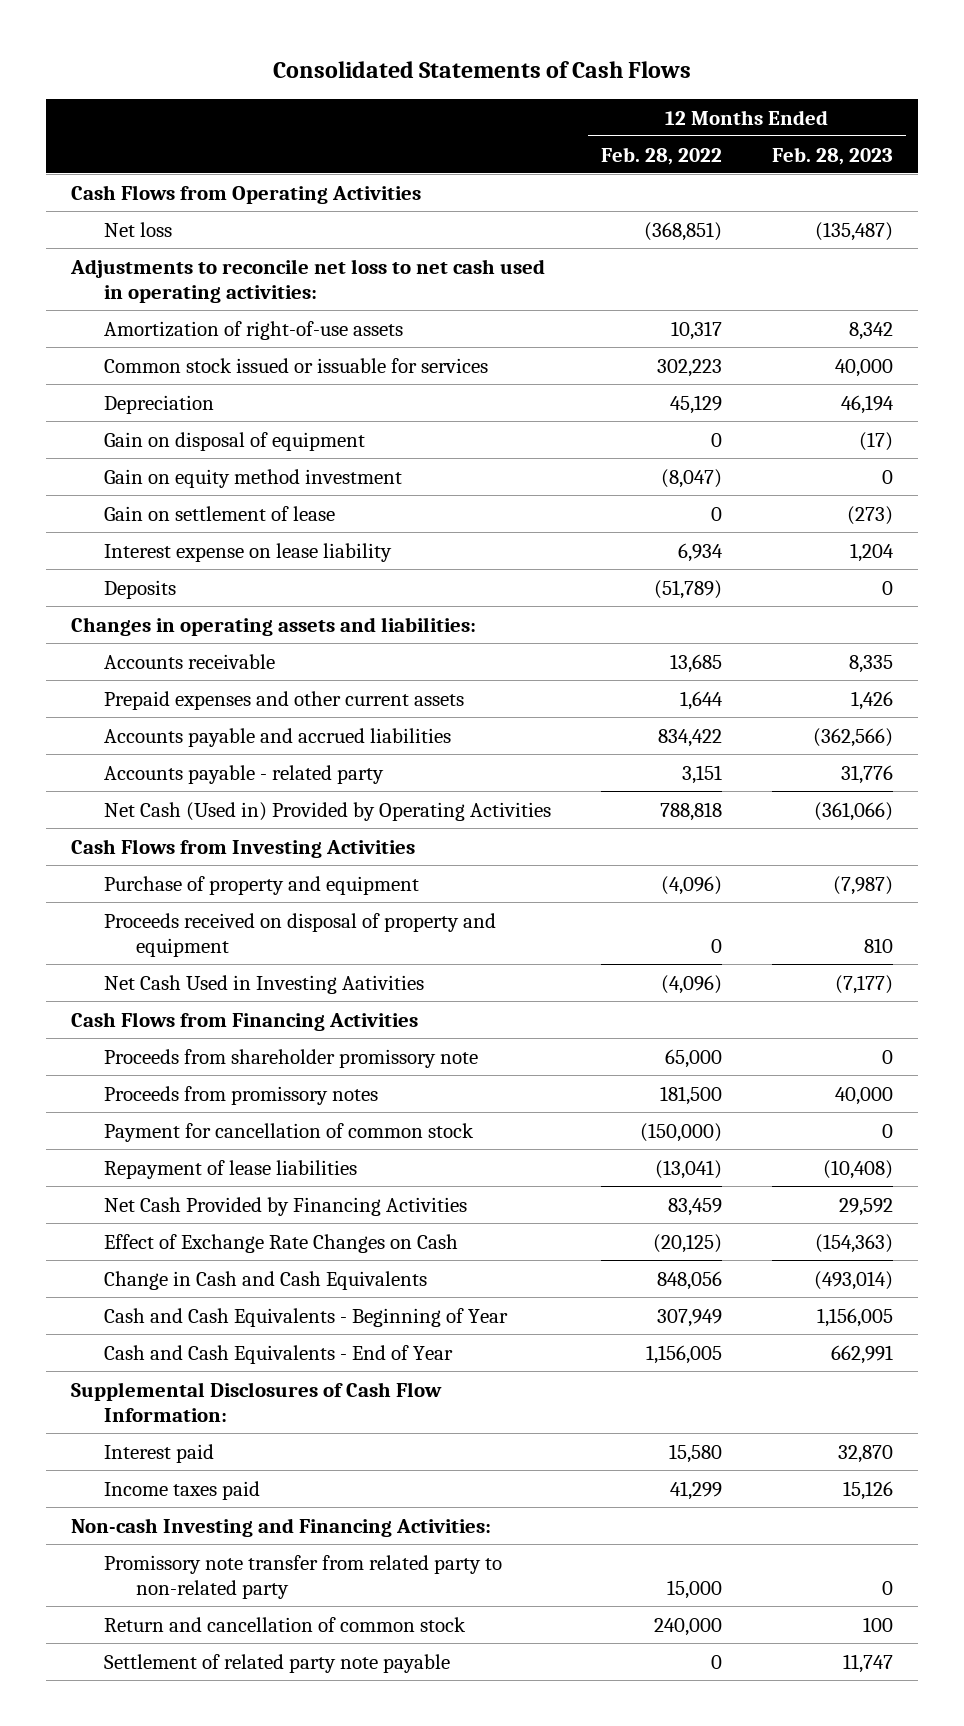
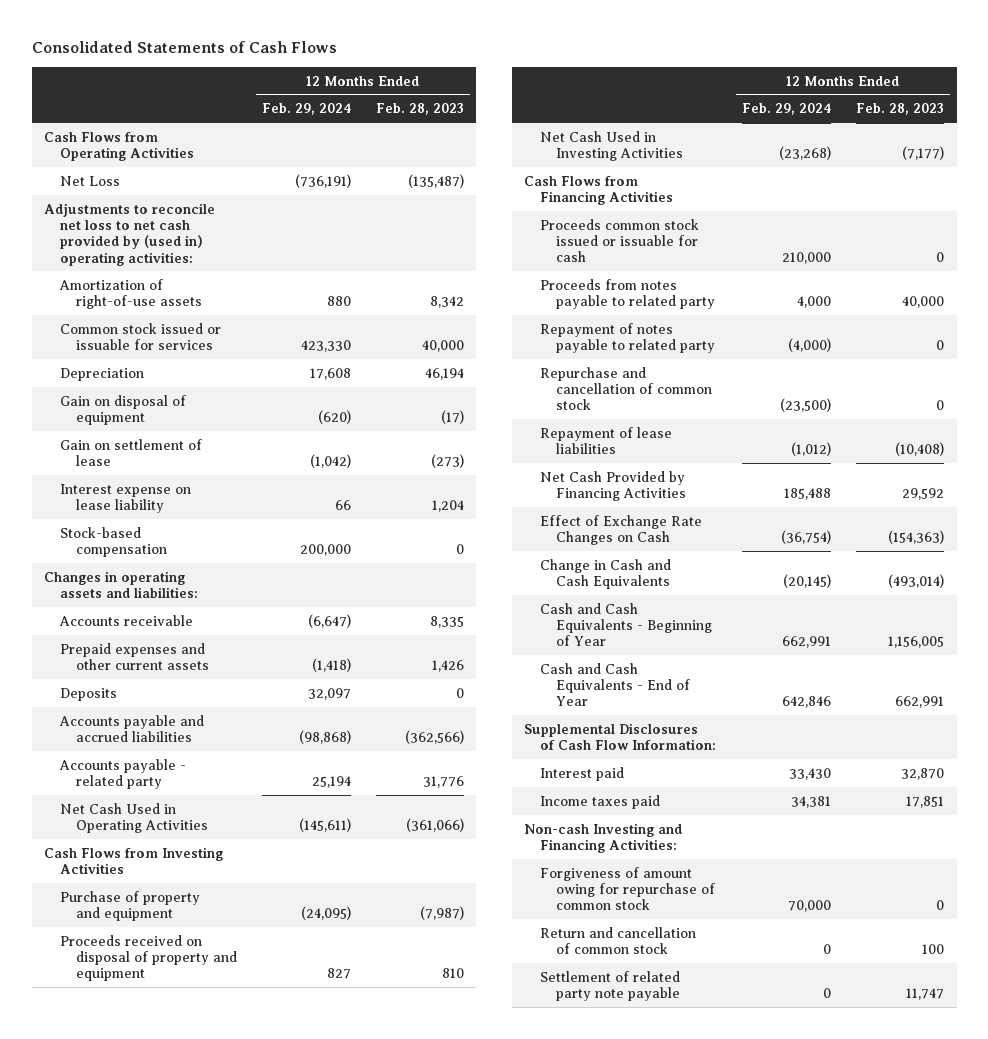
- | 12 Months Ended Feb. 28, 2022 | 12 Months Ended Feb. 28, 2023
+ | 12 Months Ended Feb. 29, 2024 | 12 Months Ended Feb. 28, 2023
- Net loss | (368,851) | (135,487)
- Adjustments to reconcile net loss to net cash used in operating activities:
+ Net Loss | (736,191) | (135,487)
+ Adjustments to reconcile net loss to net cash provided by (used in) operating activities:
- Gain on equity method investment | (8,047) | 0
+ Stock-based compensation | 200,000 | 0
moved down: Deposits | 32,097 | 0
- Net Cash (Used in) Provided by Operating Activities | 788,818 | (361,066)
+ Net Cash Used in Operating Activities | (145,611) | (361,066)
- Net Cash Used in Investing Aativities | (4,096) | (7,177)
+ Net Cash Used in Investing Activities | (23,268) | (7,177)
- Proceeds from shareholder promissory note | 65,000 | 0
- Proceeds from promissory notes | 181,500 | 40,000
- Payment for cancellation of common stock | (150,000) | 0
+ Proceeds common stock issued or issuable for cash | 210,000 | 0
+ Proceeds from notes payable to related party | 4,000 | 40,000
+ Repayment of notes payable to related party | (4,000) | 0
+ Repurchase and cancellation of common stock | (23,500) | 0
- Income taxes paid | 41,299 | 15,126
+ Income taxes paid | 34,381 | 17,851
- Promissory note transfer from related party to non-related party | 15,000 | 0
+ Forgiveness of amount owing for repurchase of common stock | 70,000 | 0

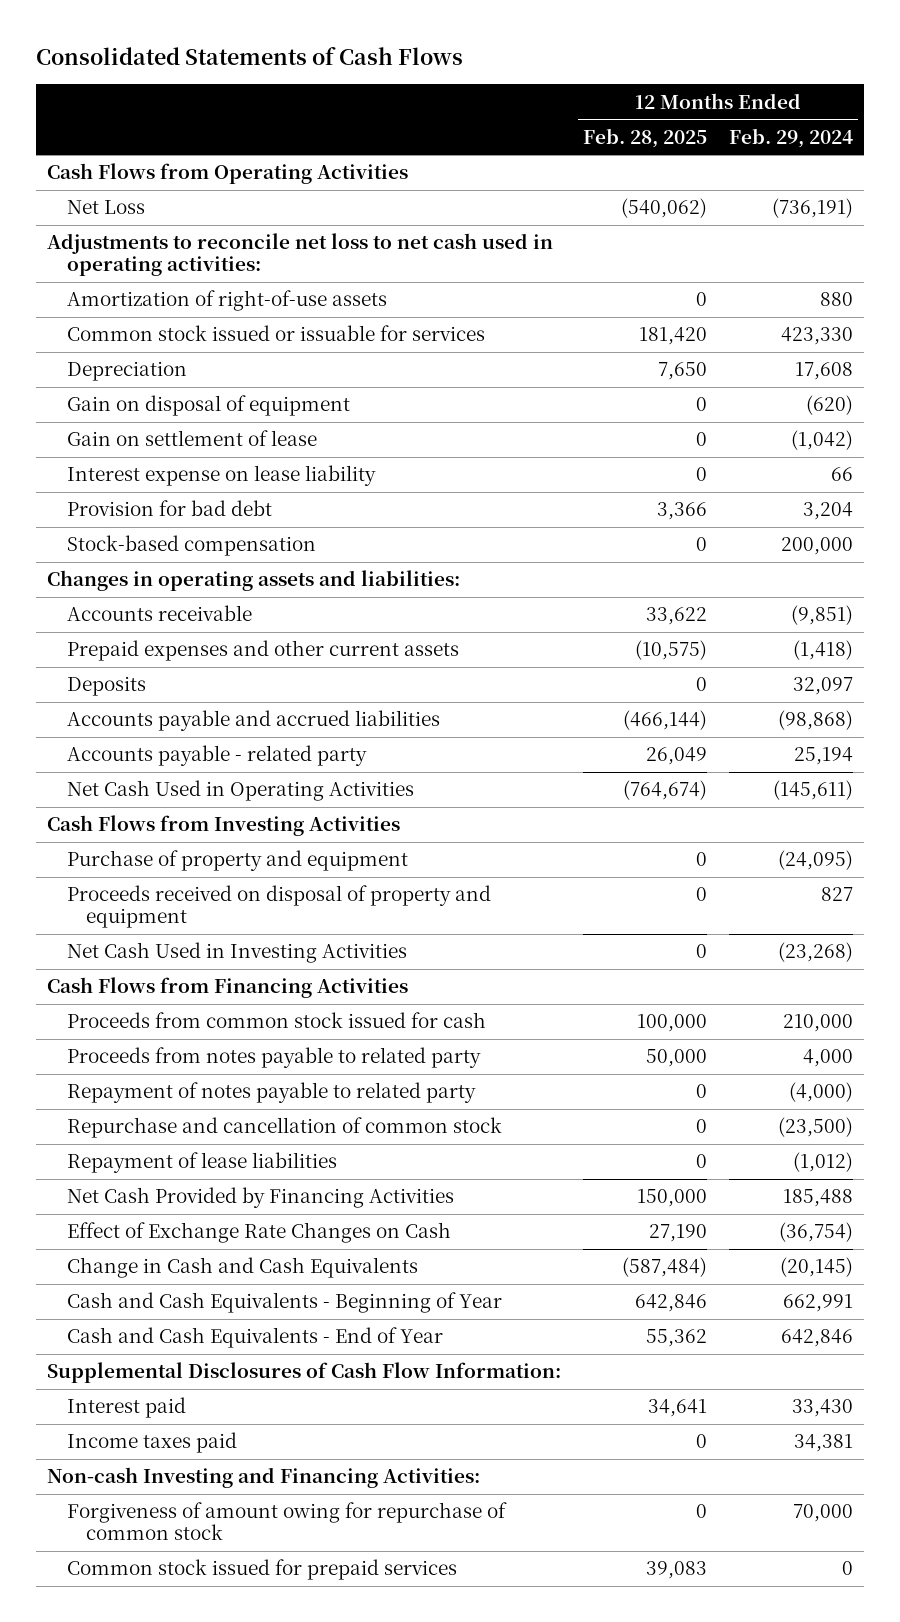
- | 12 Months Ended Feb. 29, 2024 | 12 Months Ended Feb. 28, 2023
+ | 12 Months Ended Feb. 28, 2025 | 12 Months Ended Feb. 29, 2024
- Adjustments to reconcile net loss to net cash provided by (used in) operating activities:
+ Adjustments to reconcile net loss to net cash used in operating activities:
+ Provision for bad debt | 3,366 | 3,204
- Accounts receivable | (6,647) | 8,335
+ Accounts receivable | 33,622 | (9,851)
- Proceeds common stock issued or issuable for cash | 210,000 | 0
+ Proceeds from common stock issued for cash | 100,000 | 210,000
- Return and cancellation of common stock | 0 | 100
- Settlement of related party note payable | 0 | 11,747
+ Common stock issued for prepaid services | 39,083 | 0

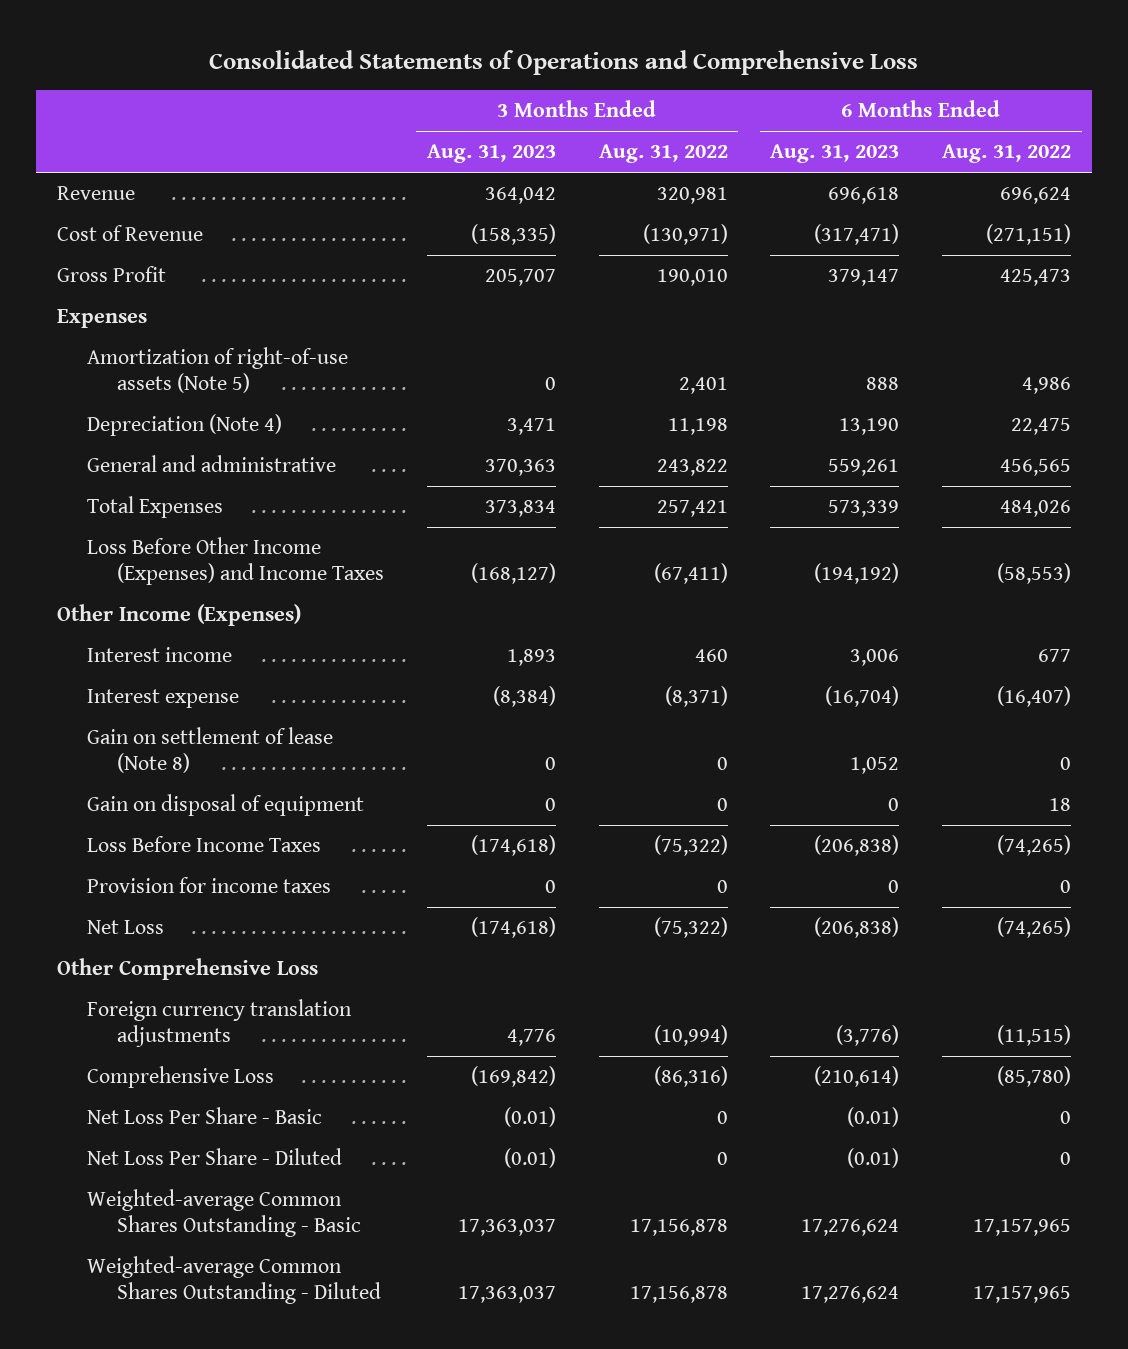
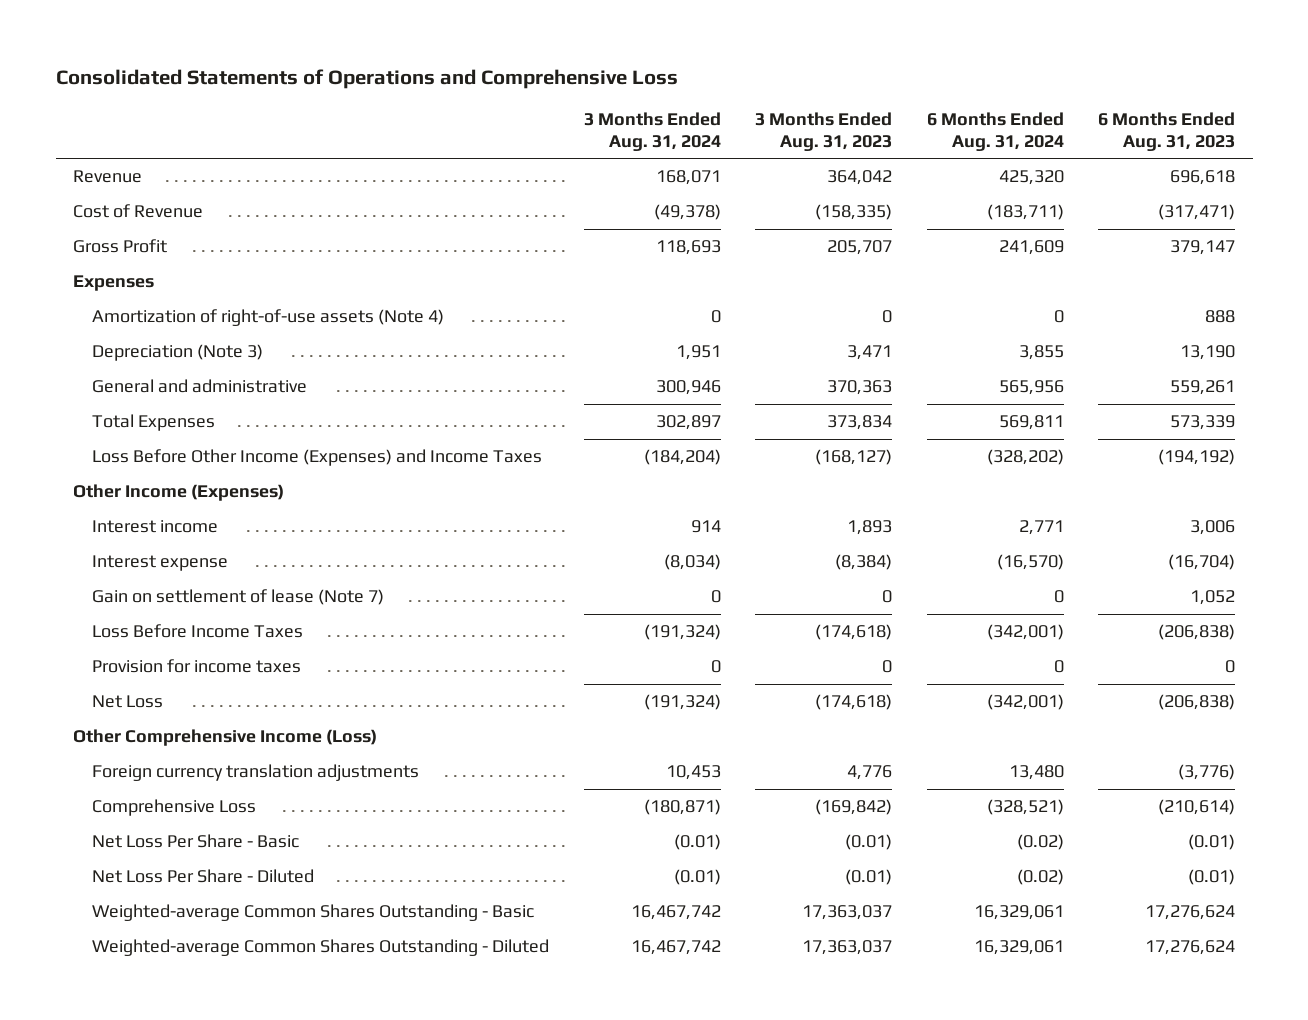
- | 3 Months Ended Aug. 31, 2023 | 3 Months Ended Aug. 31, 2022 | 6 Months Ended Aug. 31, 2023 | 6 Months Ended Aug. 31, 2022
+ | 3 Months Ended Aug. 31, 2024 | 3 Months Ended Aug. 31, 2023 | 6 Months Ended Aug. 31, 2024 | 6 Months Ended Aug. 31, 2023
- Amortization of right-of-use assets (Note 5) | 0 | 2,401 | 888 | 4,986
- Depreciation (Note 4) | 3,471 | 11,198 | 13,190 | 22,475
+ Amortization of right-of-use assets (Note 4) | 0 | 0 | 0 | 888
+ Depreciation (Note 3) | 1,951 | 3,471 | 3,855 | 13,190
- Gain on settlement of lease (Note 8) | 0 | 0 | 1,052 | 0
- Gain on disposal of equipment | 0 | 0 | 0 | 18
+ Gain on settlement of lease (Note 7) | 0 | 0 | 0 | 1,052
- Other Comprehensive Loss
+ Other Comprehensive Income (Loss)

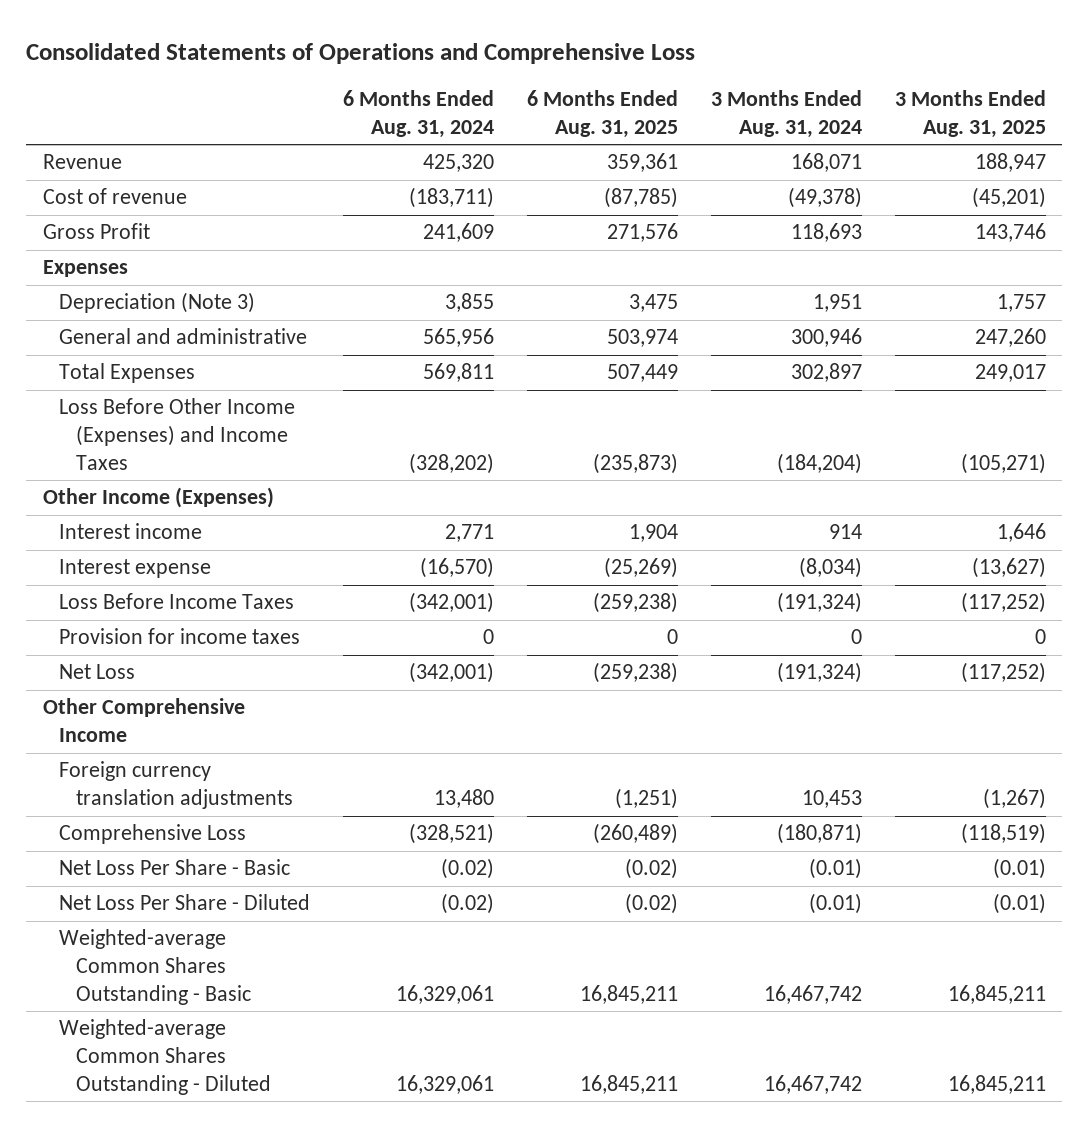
- | 3 Months Ended Aug. 31, 2024 | 3 Months Ended Aug. 31, 2023 | 6 Months Ended Aug. 31, 2024 | 6 Months Ended Aug. 31, 2023
+ | 6 Months Ended Aug. 31, 2024 | 6 Months Ended Aug. 31, 2025 | 3 Months Ended Aug. 31, 2024 | 3 Months Ended Aug. 31, 2025
- Cost of Revenue | (49,378) | (158,335) | (183,711) | (317,471)
+ Cost of revenue | (183,711) | (87,785) | (49,378) | (45,201)
- Amortization of right-of-use assets (Note 4) | 0 | 0 | 0 | 888
- Gain on settlement of lease (Note 7) | 0 | 0 | 0 | 1,052
- Other Comprehensive Income (Loss)
+ Other Comprehensive Income

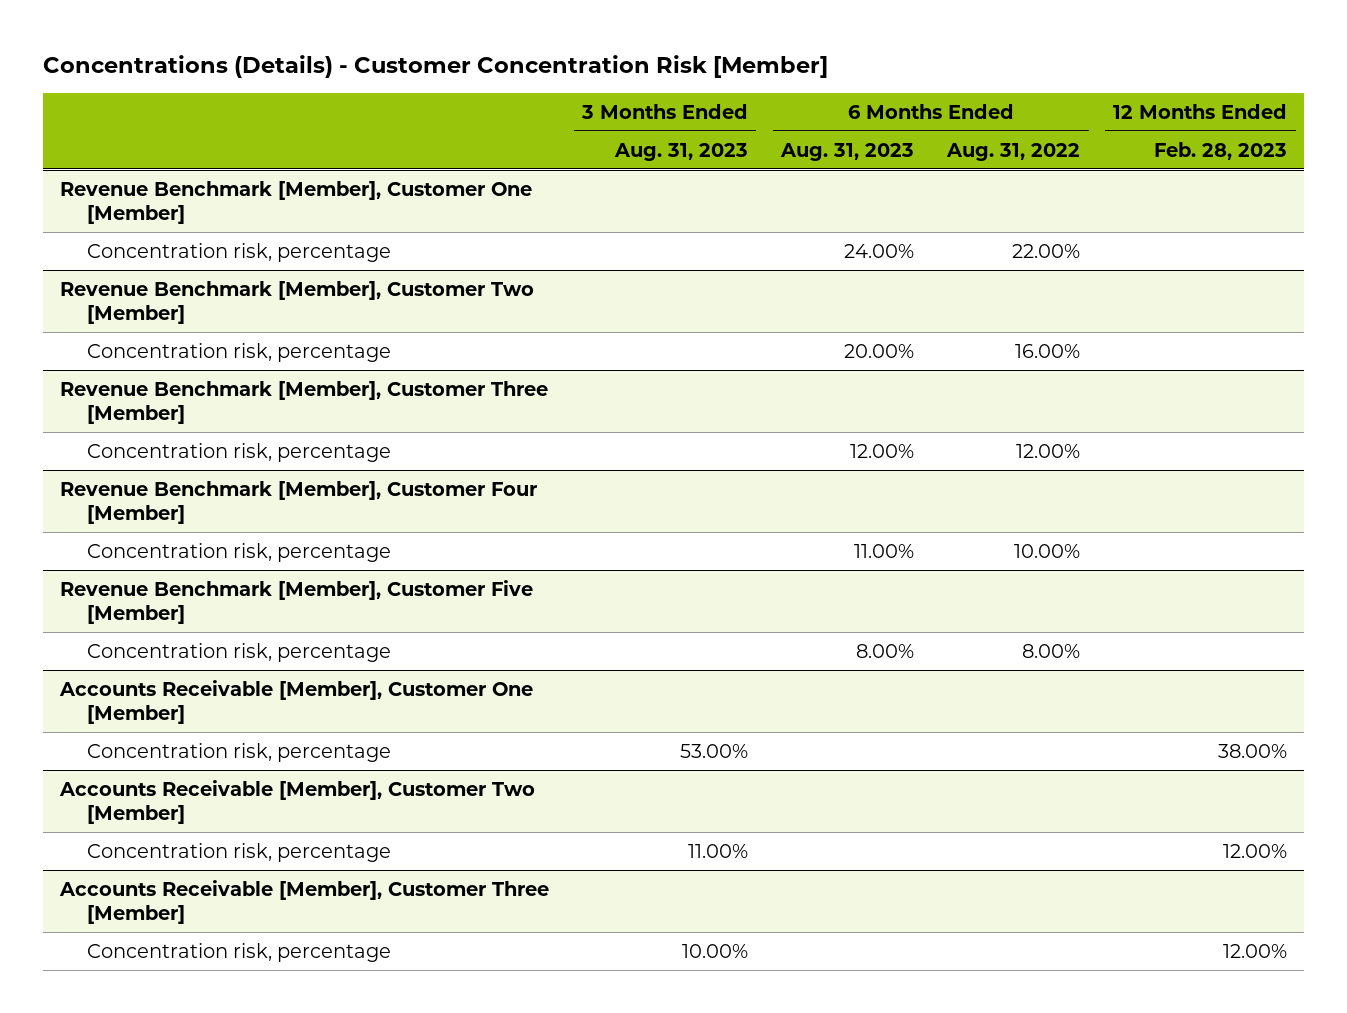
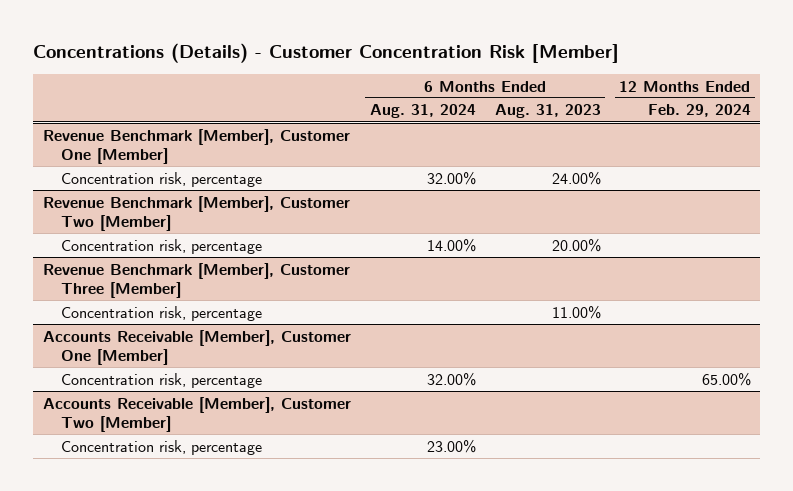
- | 3 Months Ended Aug. 31, 2023 | 6 Months Ended Aug. 31, 2023 | 6 Months Ended Aug. 31, 2022 | 12 Months Ended Feb. 28, 2023
+ | 6 Months Ended Aug. 31, 2024 | 6 Months Ended Aug. 31, 2023 | 12 Months Ended Feb. 29, 2024
@ Revenue Benchmark [Member], Customer Three [Member]
- Concentration risk, percentage | | 12.00% | 12.00% |
- Revenue Benchmark [Member], Customer Four [Member]
- Revenue Benchmark [Member], Customer Five [Member]
- Concentration risk, percentage | | 8.00% | 8.00% |
- Accounts Receivable [Member], Customer Three [Member]
- Concentration risk, percentage | 10.00% | | | 12.00%

